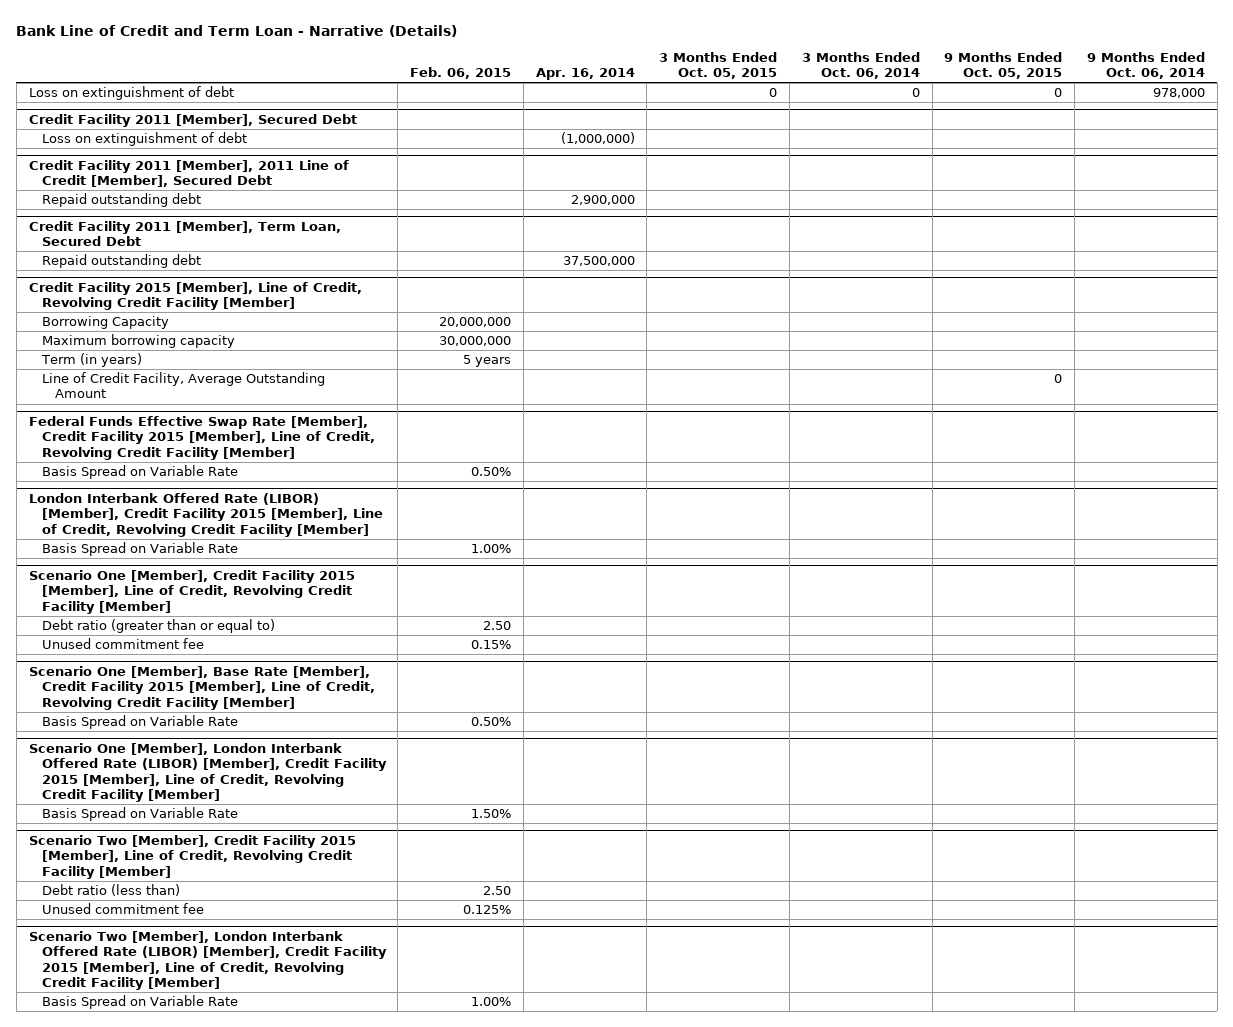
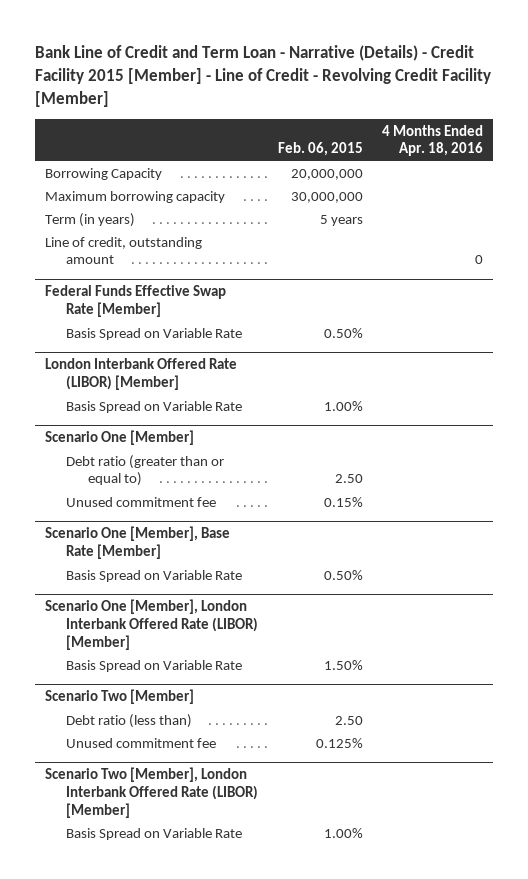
- Bank Line of Credit and Term Loan - Narrative (Details)
+ Bank Line of Credit and Term Loan - Narrative (Details) - Credit Facility 2015 [Member] - Line of Credit - Revolving Credit Facility [Member]
- | Feb. 06, 2015 | Apr. 16, 2014 | 3 Months Ended Oct. 05, 2015 | 3 Months Ended Oct. 06, 2014 | 9 Months Ended Oct. 05, 2015 | 9 Months Ended Oct. 06, 2014
+ | Feb. 06, 2015 | 4 Months Ended Apr. 18, 2016
- Loss on extinguishment of debt | | | 0 | 0 | 0 | 978,000
- Credit Facility 2011 [Member], Secured Debt
- Loss on extinguishment of debt | | (1,000,000) | | | |
- Credit Facility 2011 [Member], 2011 Line of Credit [Member], Secured Debt
- Repaid outstanding debt | | 2,900,000 | | | |
- Credit Facility 2011 [Member], Term Loan, Secured Debt
- Repaid outstanding debt | | 37,500,000 | | | |
- Credit Facility 2015 [Member], Line of Credit, Revolving Credit Facility [Member]
- Line of Credit Facility, Average Outstanding Amount | | | | | 0 |
- Federal Funds Effective Swap Rate [Member], Credit Facility 2015 [Member], Line of Credit, Revolving Credit Facility [Member]
+ Line of credit, outstanding amount | | 0
+ Federal Funds Effective Swap Rate [Member]
- London Interbank Offered Rate (LIBOR) [Member], Credit Facility 2015 [Member], Line of Credit, Revolving Credit Facility [Member]
+ London Interbank Offered Rate (LIBOR) [Member]
- Scenario One [Member], Credit Facility 2015 [Member], Line of Credit, Revolving Credit Facility [Member]
+ Scenario One [Member]
- Scenario One [Member], Base Rate [Member], Credit Facility 2015 [Member], Line of Credit, Revolving Credit Facility [Member]
+ Scenario One [Member], Base Rate [Member]
- Scenario One [Member], London Interbank Offered Rate (LIBOR) [Member], Credit Facility 2015 [Member], Line of Credit, Revolving Credit Facility [Member]
+ Scenario One [Member], London Interbank Offered Rate (LIBOR) [Member]
- Scenario Two [Member], Credit Facility 2015 [Member], Line of Credit, Revolving Credit Facility [Member]
+ Scenario Two [Member]
- Scenario Two [Member], London Interbank Offered Rate (LIBOR) [Member], Credit Facility 2015 [Member], Line of Credit, Revolving Credit Facility [Member]
+ Scenario Two [Member], London Interbank Offered Rate (LIBOR) [Member]

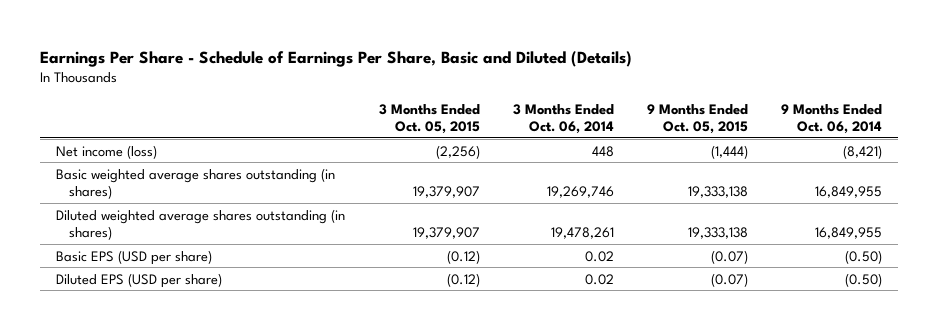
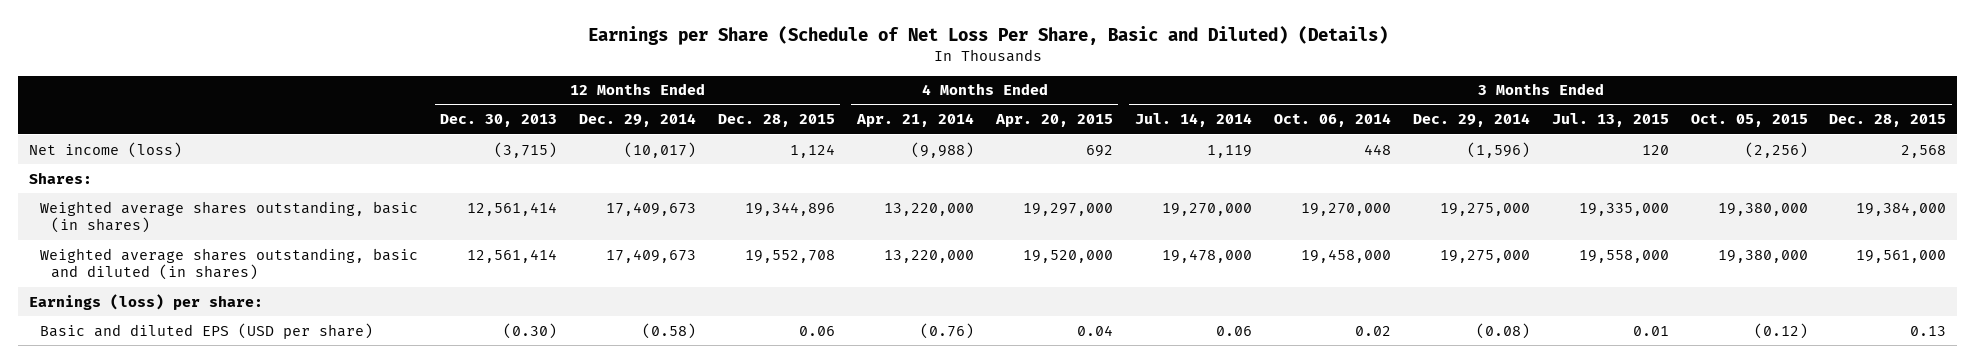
- Earnings Per Share - Schedule of Earnings Per Share, Basic and Diluted (Details)
+ Earnings per Share (Schedule of Net Loss Per Share, Basic and Diluted) (Details)
- | 3 Months Ended Oct. 05, 2015 | 3 Months Ended Oct. 06, 2014 | 9 Months Ended Oct. 05, 2015 | 9 Months Ended Oct. 06, 2014
+ | 12 Months Ended Dec. 30, 2013 | 12 Months Ended Dec. 29, 2014 | 12 Months Ended Dec. 28, 2015 | 4 Months Ended Apr. 21, 2014 | 4 Months Ended Apr. 20, 2015 | 3 Months Ended Jul. 14, 2014 | 3 Months Ended Oct. 06, 2014 | 3 Months Ended Dec. 29, 2014 | 3 Months Ended Jul. 13, 2015 | 3 Months Ended Oct. 05, 2015 | 3 Months Ended Dec. 28, 2015
- Basic weighted average shares outstanding (in shares) | 19,379,907 | 19,269,746 | 19,333,138 | 16,849,955
- Diluted weighted average shares outstanding (in shares) | 19,379,907 | 19,478,261 | 19,333,138 | 16,849,955
- Basic EPS (USD per share) | (0.12) | 0.02 | (0.07) | (0.50)
- Diluted EPS (USD per share) | (0.12) | 0.02 | (0.07) | (0.50)
+ Shares:
+ Weighted average shares outstanding, basic (in shares) | 12,561,414 | 17,409,673 | 19,344,896 | 13,220,000 | 19,297,000 | 19,270,000 | 19,270,000 | 19,275,000 | 19,335,000 | 19,380,000 | 19,384,000
+ Weighted average shares outstanding, basic and diluted (in shares) | 12,561,414 | 17,409,673 | 19,552,708 | 13,220,000 | 19,520,000 | 19,478,000 | 19,458,000 | 19,275,000 | 19,558,000 | 19,380,000 | 19,561,000
+ Earnings (loss) per share:
+ Basic and diluted EPS (USD per share) | (0.30) | (0.58) | 0.06 | (0.76) | 0.04 | 0.06 | 0.02 | (0.08) | 0.01 | (0.12) | 0.13

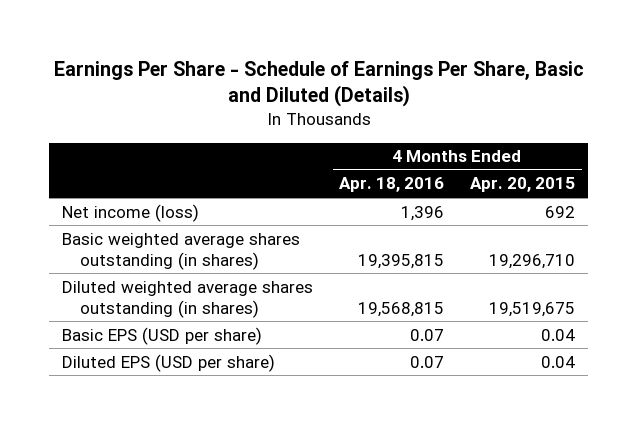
- Earnings per Share (Schedule of Net Loss Per Share, Basic and Diluted) (Details)
+ Earnings Per Share - Schedule of Earnings Per Share, Basic and Diluted (Details)
- | 12 Months Ended Dec. 30, 2013 | 12 Months Ended Dec. 29, 2014 | 12 Months Ended Dec. 28, 2015 | 4 Months Ended Apr. 21, 2014 | 4 Months Ended Apr. 20, 2015 | 3 Months Ended Jul. 14, 2014 | 3 Months Ended Oct. 06, 2014 | 3 Months Ended Dec. 29, 2014 | 3 Months Ended Jul. 13, 2015 | 3 Months Ended Oct. 05, 2015 | 3 Months Ended Dec. 28, 2015
+ | 4 Months Ended Apr. 18, 2016 | 4 Months Ended Apr. 20, 2015
- Shares:
- Weighted average shares outstanding, basic (in shares) | 12,561,414 | 17,409,673 | 19,344,896 | 13,220,000 | 19,297,000 | 19,270,000 | 19,270,000 | 19,275,000 | 19,335,000 | 19,380,000 | 19,384,000
- Weighted average shares outstanding, basic and diluted (in shares) | 12,561,414 | 17,409,673 | 19,552,708 | 13,220,000 | 19,520,000 | 19,478,000 | 19,458,000 | 19,275,000 | 19,558,000 | 19,380,000 | 19,561,000
- Earnings (loss) per share:
- Basic and diluted EPS (USD per share) | (0.30) | (0.58) | 0.06 | (0.76) | 0.04 | 0.06 | 0.02 | (0.08) | 0.01 | (0.12) | 0.13
+ Basic weighted average shares outstanding (in shares) | 19,395,815 | 19,296,710
+ Diluted weighted average shares outstanding (in shares) | 19,568,815 | 19,519,675
+ Basic EPS (USD per share) | 0.07 | 0.04
+ Diluted EPS (USD per share) | 0.07 | 0.04

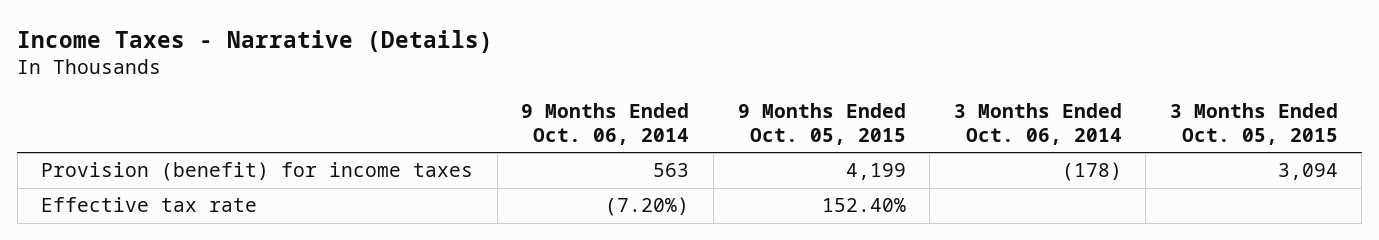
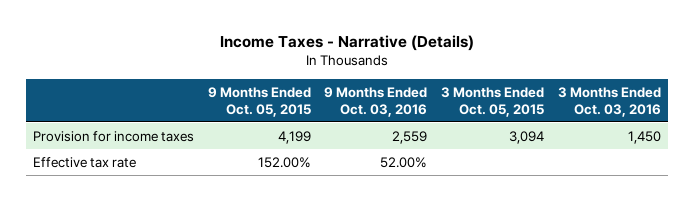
- | 9 Months Ended Oct. 06, 2014 | 9 Months Ended Oct. 05, 2015 | 3 Months Ended Oct. 06, 2014 | 3 Months Ended Oct. 05, 2015
+ | 9 Months Ended Oct. 05, 2015 | 9 Months Ended Oct. 03, 2016 | 3 Months Ended Oct. 05, 2015 | 3 Months Ended Oct. 03, 2016
- Provision (benefit) for income taxes | 563 | 4,199 | (178) | 3,094
- Effective tax rate | (7.20%) | 152.40% | |
+ Provision for income taxes | 4,199 | 2,559 | 3,094 | 1,450
+ Effective tax rate | 152.00% | 52.00% | |

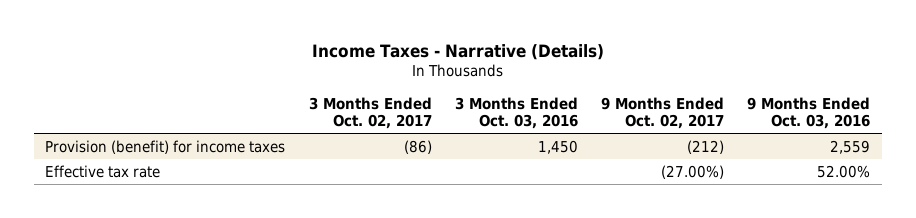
- | 9 Months Ended Oct. 05, 2015 | 9 Months Ended Oct. 03, 2016 | 3 Months Ended Oct. 05, 2015 | 3 Months Ended Oct. 03, 2016
+ | 3 Months Ended Oct. 02, 2017 | 3 Months Ended Oct. 03, 2016 | 9 Months Ended Oct. 02, 2017 | 9 Months Ended Oct. 03, 2016
- Provision for income taxes | 4,199 | 2,559 | 3,094 | 1,450
+ Provision (benefit) for income taxes | (86) | 1,450 | (212) | 2,559

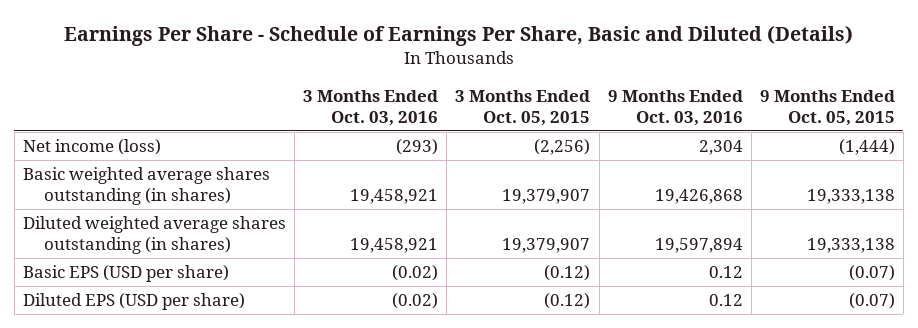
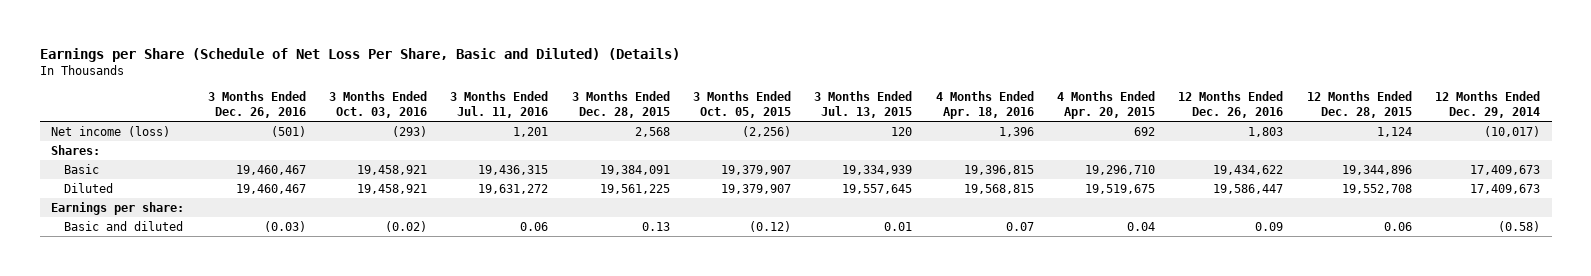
- Earnings Per Share - Schedule of Earnings Per Share, Basic and Diluted (Details)
+ Earnings per Share (Schedule of Net Loss Per Share, Basic and Diluted) (Details)
- | 3 Months Ended Oct. 03, 2016 | 3 Months Ended Oct. 05, 2015 | 9 Months Ended Oct. 03, 2016 | 9 Months Ended Oct. 05, 2015
+ | 3 Months Ended Dec. 26, 2016 | 3 Months Ended Oct. 03, 2016 | 3 Months Ended Jul. 11, 2016 | 3 Months Ended Dec. 28, 2015 | 3 Months Ended Oct. 05, 2015 | 3 Months Ended Jul. 13, 2015 | 4 Months Ended Apr. 18, 2016 | 4 Months Ended Apr. 20, 2015 | 12 Months Ended Dec. 26, 2016 | 12 Months Ended Dec. 28, 2015 | 12 Months Ended Dec. 29, 2014
- Basic weighted average shares outstanding (in shares) | 19,458,921 | 19,379,907 | 19,426,868 | 19,333,138
- Diluted weighted average shares outstanding (in shares) | 19,458,921 | 19,379,907 | 19,597,894 | 19,333,138
- Basic EPS (USD per share) | (0.02) | (0.12) | 0.12 | (0.07)
- Diluted EPS (USD per share) | (0.02) | (0.12) | 0.12 | (0.07)
+ Shares:
+ Basic | 19,460,467 | 19,458,921 | 19,436,315 | 19,384,091 | 19,379,907 | 19,334,939 | 19,396,815 | 19,296,710 | 19,434,622 | 19,344,896 | 17,409,673
+ Diluted | 19,460,467 | 19,458,921 | 19,631,272 | 19,561,225 | 19,379,907 | 19,557,645 | 19,568,815 | 19,519,675 | 19,586,447 | 19,552,708 | 17,409,673
+ Earnings per share:
+ Basic and diluted | (0.03) | (0.02) | 0.06 | 0.13 | (0.12) | 0.01 | 0.07 | 0.04 | 0.09 | 0.06 | (0.58)

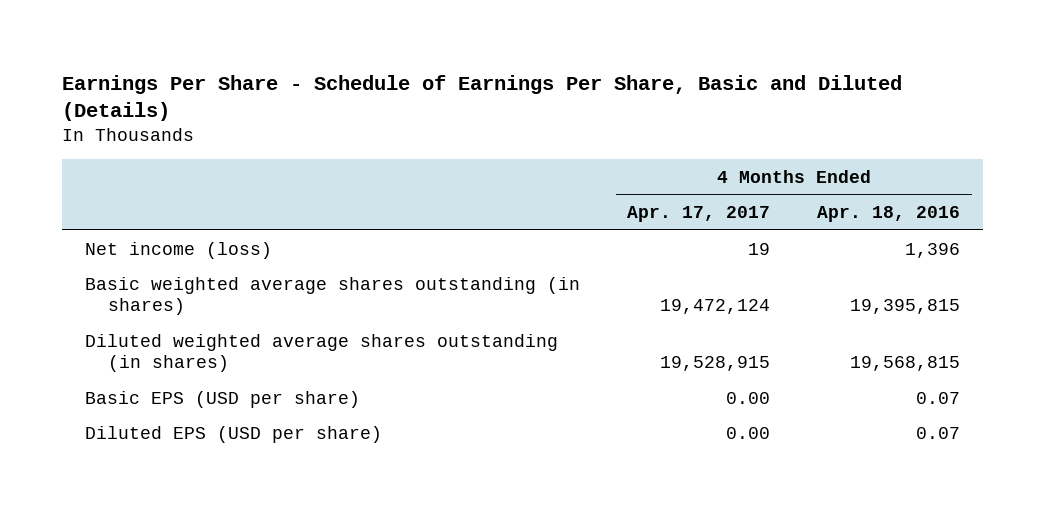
- Earnings per Share (Schedule of Net Loss Per Share, Basic and Diluted) (Details)
+ Earnings Per Share - Schedule of Earnings Per Share, Basic and Diluted (Details)
- | 3 Months Ended Dec. 26, 2016 | 3 Months Ended Oct. 03, 2016 | 3 Months Ended Jul. 11, 2016 | 3 Months Ended Dec. 28, 2015 | 3 Months Ended Oct. 05, 2015 | 3 Months Ended Jul. 13, 2015 | 4 Months Ended Apr. 18, 2016 | 4 Months Ended Apr. 20, 2015 | 12 Months Ended Dec. 26, 2016 | 12 Months Ended Dec. 28, 2015 | 12 Months Ended Dec. 29, 2014
+ | 4 Months Ended Apr. 17, 2017 | 4 Months Ended Apr. 18, 2016
- Shares:
- Basic | 19,460,467 | 19,458,921 | 19,436,315 | 19,384,091 | 19,379,907 | 19,334,939 | 19,396,815 | 19,296,710 | 19,434,622 | 19,344,896 | 17,409,673
- Diluted | 19,460,467 | 19,458,921 | 19,631,272 | 19,561,225 | 19,379,907 | 19,557,645 | 19,568,815 | 19,519,675 | 19,586,447 | 19,552,708 | 17,409,673
- Earnings per share:
- Basic and diluted | (0.03) | (0.02) | 0.06 | 0.13 | (0.12) | 0.01 | 0.07 | 0.04 | 0.09 | 0.06 | (0.58)
+ Basic weighted average shares outstanding (in shares) | 19,472,124 | 19,395,815
+ Diluted weighted average shares outstanding (in shares) | 19,528,915 | 19,568,815
+ Basic EPS (USD per share) | 0.00 | 0.07
+ Diluted EPS (USD per share) | 0.00 | 0.07

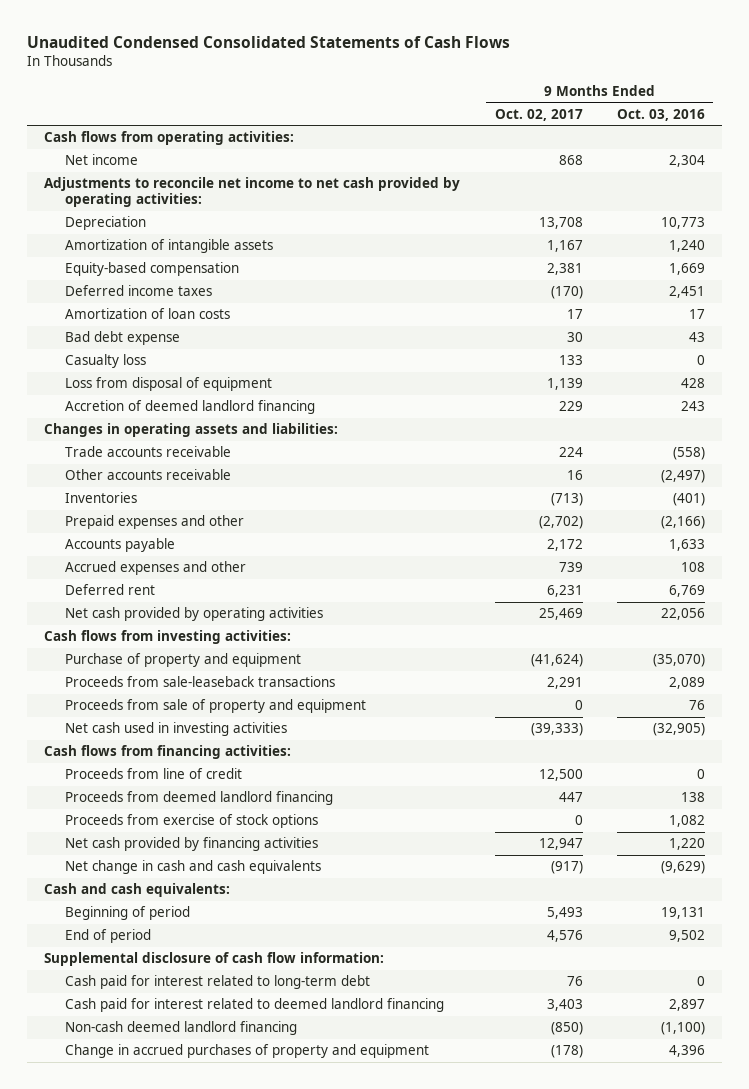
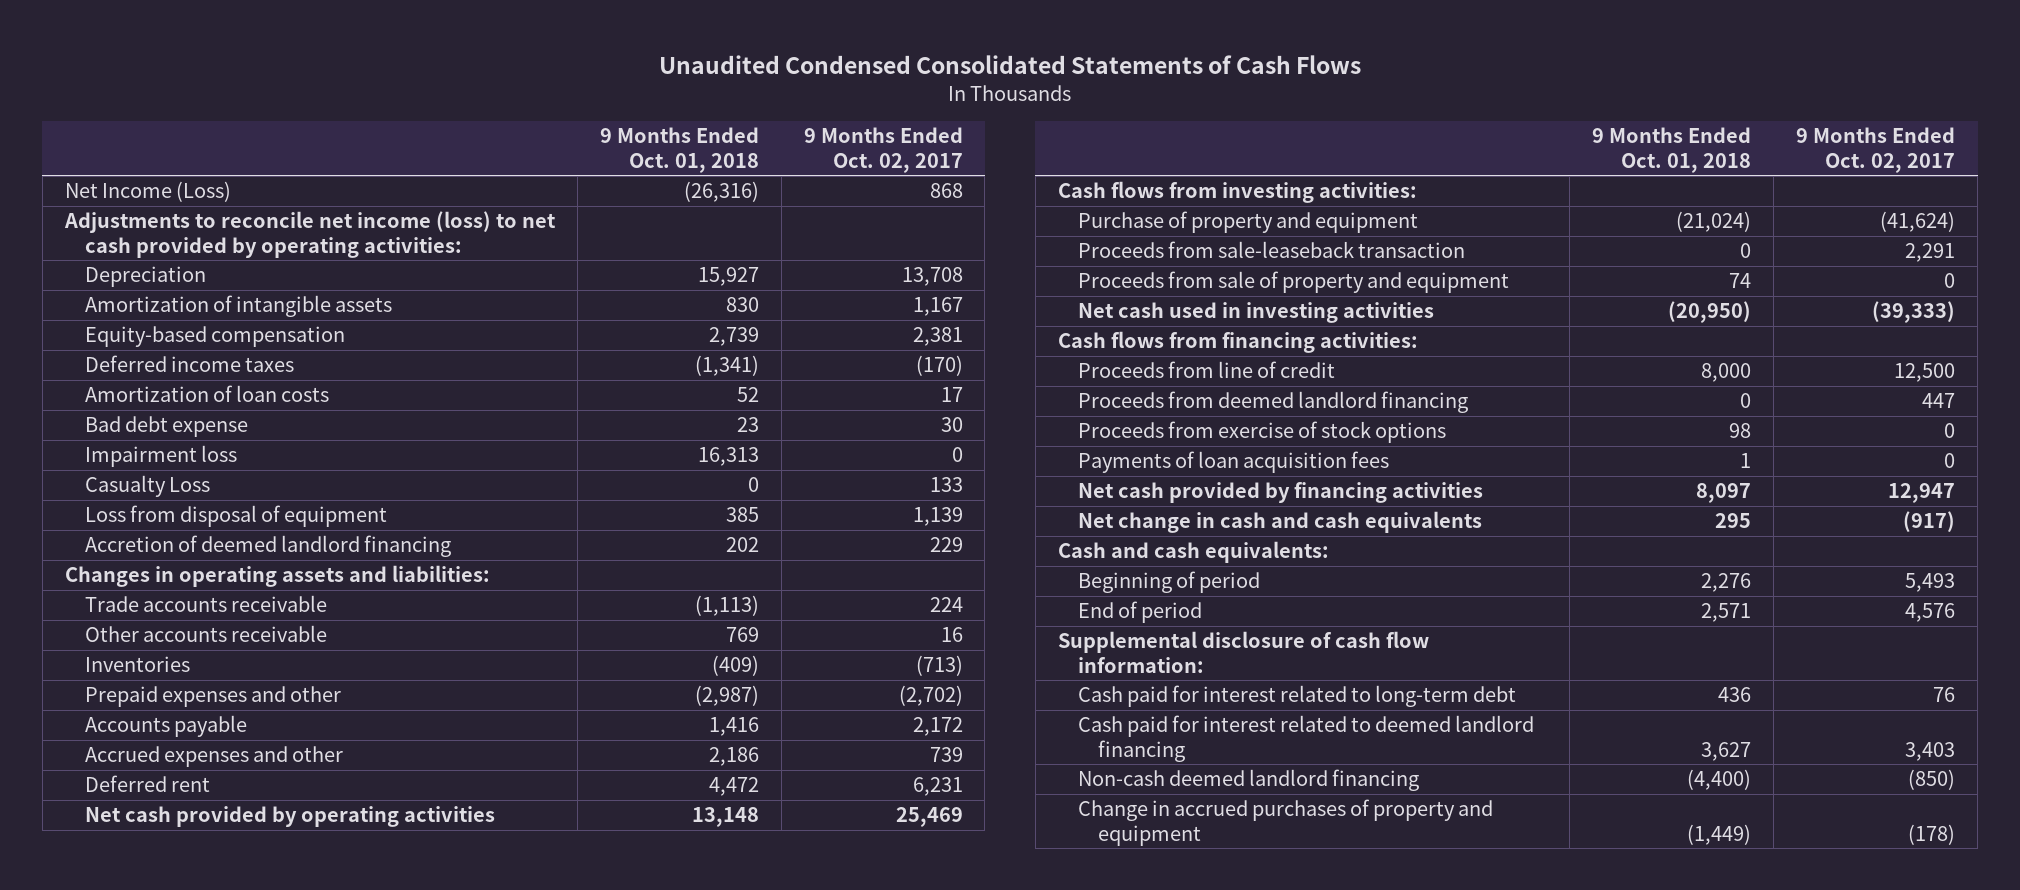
- | 9 Months Ended Oct. 02, 2017 | 9 Months Ended Oct. 03, 2016
+ | 9 Months Ended Oct. 01, 2018 | 9 Months Ended Oct. 02, 2017
- Cash flows from operating activities:
- Net income | 868 | 2,304
- Adjustments to reconcile net income to net cash provided by operating activities:
+ Net Income (Loss) | (26,316) | 868
+ Adjustments to reconcile net income (loss) to net cash provided by operating activities:
- Casualty loss | 133 | 0
+ Impairment loss | 16,313 | 0
+ Casualty Loss | 0 | 133
- Proceeds from sale-leaseback transactions | 2,291 | 2,089
+ Proceeds from sale-leaseback transaction | 0 | 2,291
+ Payments of loan acquisition fees | 1 | 0

